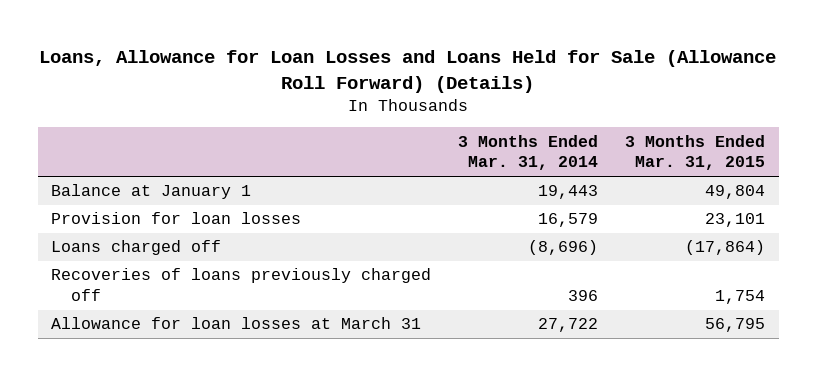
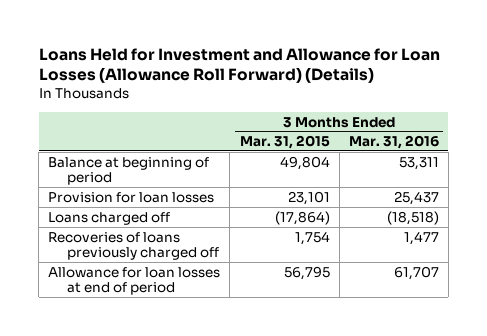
- Loans, Allowance for Loan Losses and Loans Held for Sale (Allowance Roll Forward) (Details)
+ Loans Held for Investment and Allowance for Loan Losses (Allowance Roll Forward) (Details)
- | 3 Months Ended Mar. 31, 2014 | 3 Months Ended Mar. 31, 2015
+ | 3 Months Ended Mar. 31, 2015 | 3 Months Ended Mar. 31, 2016
- Balance at January 1 | 19,443 | 49,804
+ Balance at beginning of period | 49,804 | 53,311
- Allowance for loan losses at March 31 | 27,722 | 56,795
+ Allowance for loan losses at end of period | 56,795 | 61,707

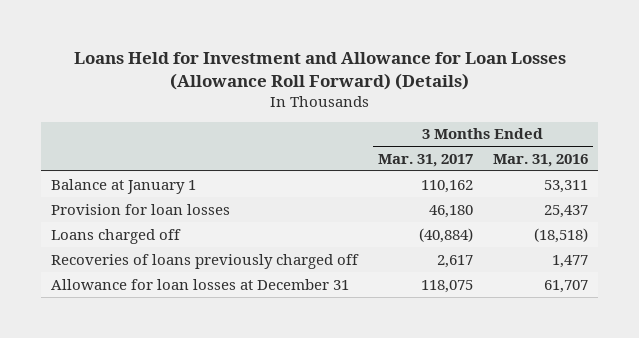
- | 3 Months Ended Mar. 31, 2015 | 3 Months Ended Mar. 31, 2016
+ | 3 Months Ended Mar. 31, 2017 | 3 Months Ended Mar. 31, 2016
- Balance at beginning of period | 49,804 | 53,311
+ Balance at January 1 | 110,162 | 53,311
- Allowance for loan losses at end of period | 56,795 | 61,707
+ Allowance for loan losses at December 31 | 118,075 | 61,707

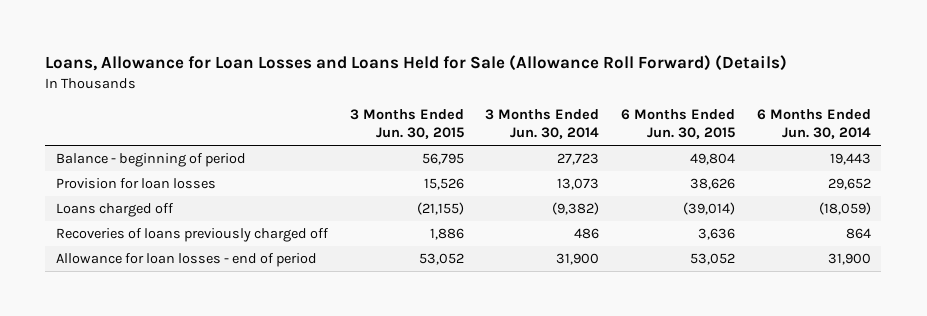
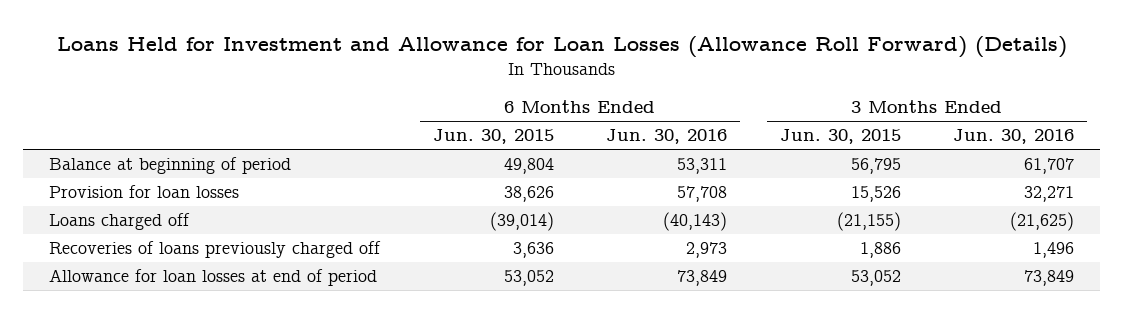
- Loans, Allowance for Loan Losses and Loans Held for Sale (Allowance Roll Forward) (Details)
+ Loans Held for Investment and Allowance for Loan Losses (Allowance Roll Forward) (Details)
- | 3 Months Ended Jun. 30, 2015 | 3 Months Ended Jun. 30, 2014 | 6 Months Ended Jun. 30, 2015 | 6 Months Ended Jun. 30, 2014
+ | 6 Months Ended Jun. 30, 2015 | 6 Months Ended Jun. 30, 2016 | 3 Months Ended Jun. 30, 2015 | 3 Months Ended Jun. 30, 2016
- Balance - beginning of period | 56,795 | 27,723 | 49,804 | 19,443
+ Balance at beginning of period | 49,804 | 53,311 | 56,795 | 61,707
- Allowance for loan losses - end of period | 53,052 | 31,900 | 53,052 | 31,900
+ Allowance for loan losses at end of period | 53,052 | 73,849 | 53,052 | 73,849

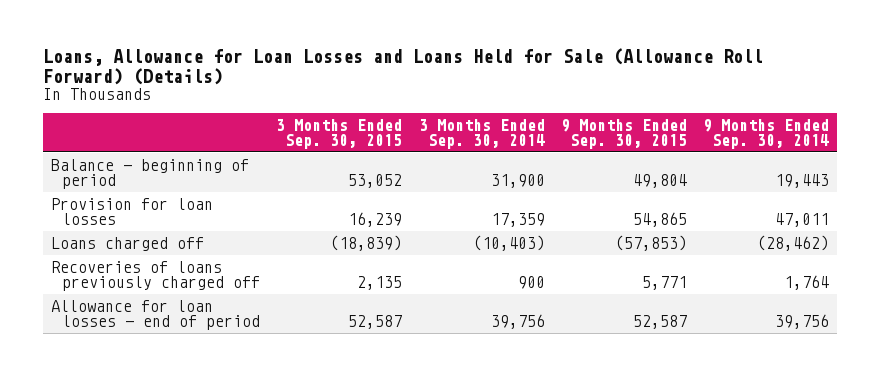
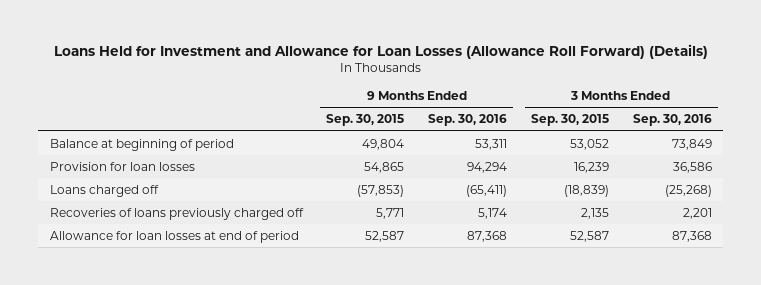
- Loans, Allowance for Loan Losses and Loans Held for Sale (Allowance Roll Forward) (Details)
+ Loans Held for Investment and Allowance for Loan Losses (Allowance Roll Forward) (Details)
- | 3 Months Ended Sep. 30, 2015 | 3 Months Ended Sep. 30, 2014 | 9 Months Ended Sep. 30, 2015 | 9 Months Ended Sep. 30, 2014
+ | 9 Months Ended Sep. 30, 2015 | 9 Months Ended Sep. 30, 2016 | 3 Months Ended Sep. 30, 2015 | 3 Months Ended Sep. 30, 2016
- Balance - beginning of period | 53,052 | 31,900 | 49,804 | 19,443
+ Balance at beginning of period | 49,804 | 53,311 | 53,052 | 73,849
- Allowance for loan losses - end of period | 52,587 | 39,756 | 52,587 | 39,756
+ Allowance for loan losses at end of period | 52,587 | 87,368 | 52,587 | 87,368

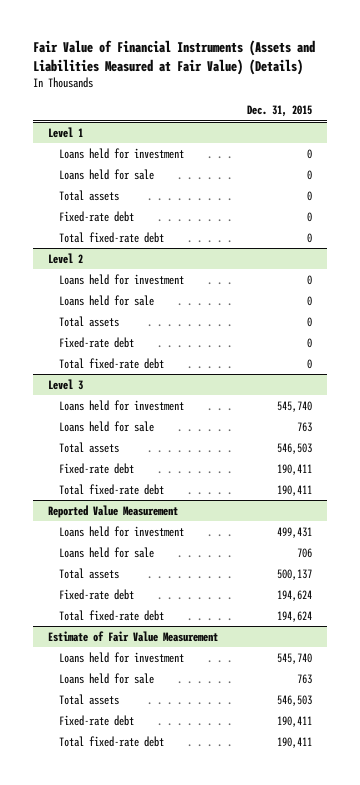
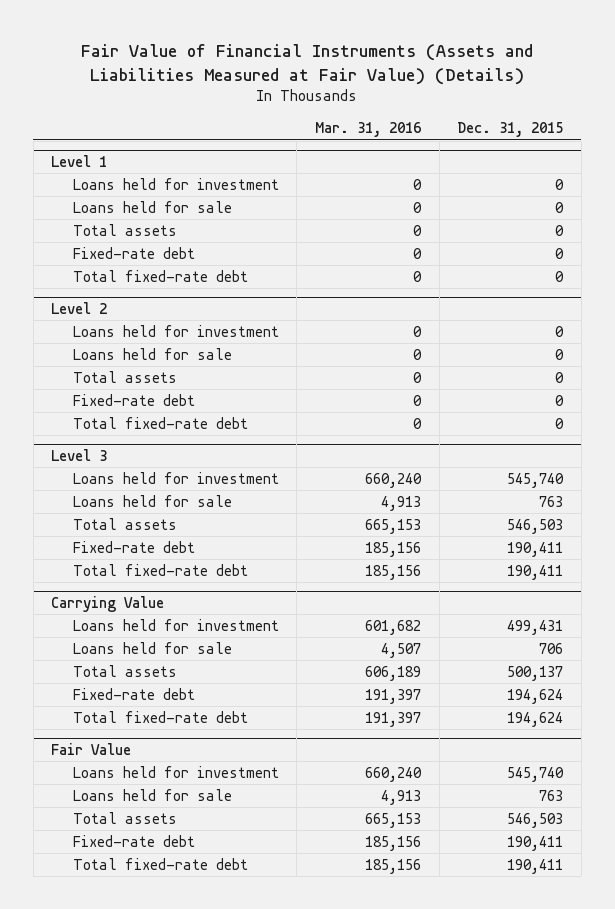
- | Dec. 31, 2015
+ | Mar. 31, 2016 | Dec. 31, 2015
- Reported Value Measurement
+ Carrying Value
- Estimate of Fair Value Measurement
+ Fair Value

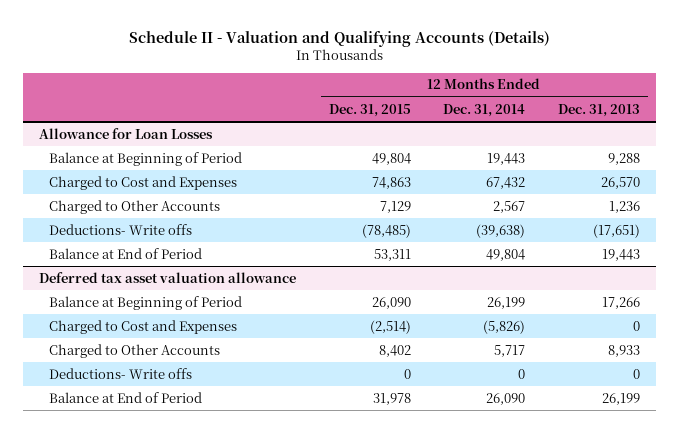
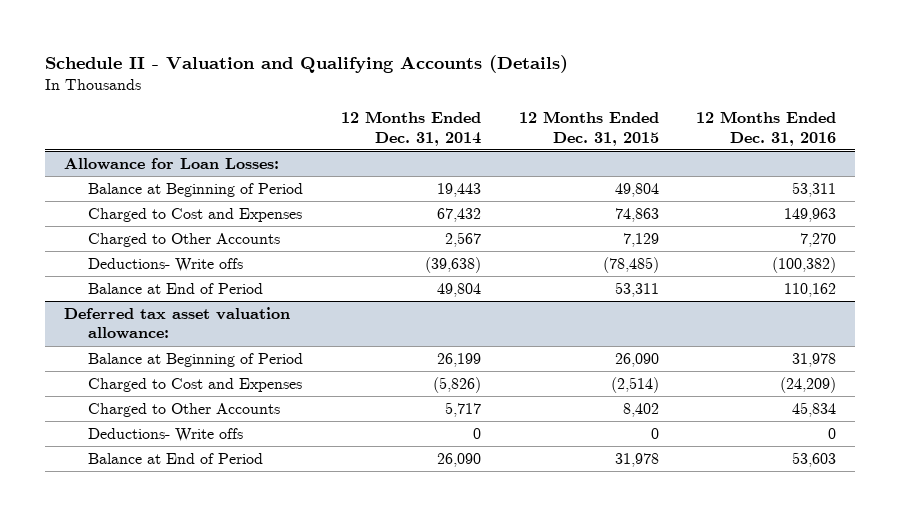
- | 12 Months Ended Dec. 31, 2015 | 12 Months Ended Dec. 31, 2014 | 12 Months Ended Dec. 31, 2013
+ | 12 Months Ended Dec. 31, 2014 | 12 Months Ended Dec. 31, 2015 | 12 Months Ended Dec. 31, 2016
- Allowance for Loan Losses
+ Allowance for Loan Losses:
- Deferred tax asset valuation allowance
+ Deferred tax asset valuation allowance:

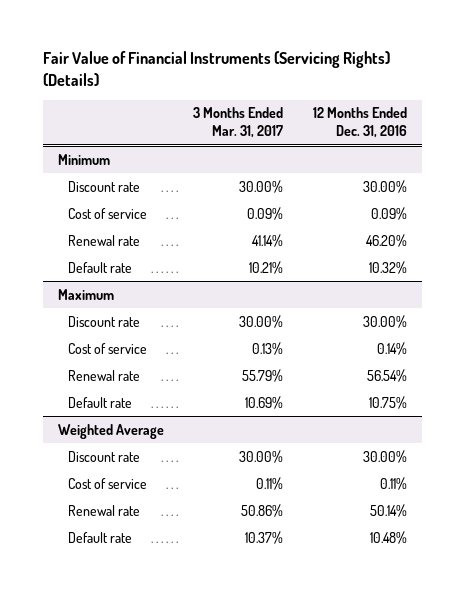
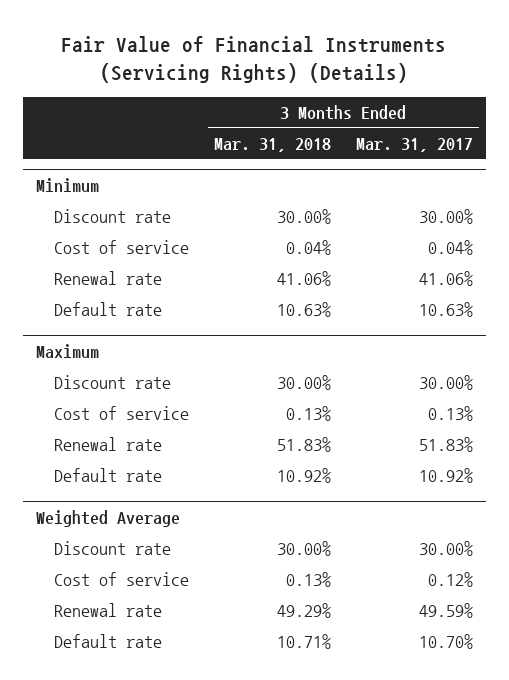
- | 3 Months Ended Mar. 31, 2017 | 12 Months Ended Dec. 31, 2016
+ | 3 Months Ended Mar. 31, 2018 | 3 Months Ended Mar. 31, 2017
@ Minimum
- Cost of service | 0.09% | 0.09%
- Renewal rate | 41.14% | 46.20%
- Default rate | 10.21% | 10.32%
+ Cost of service | 0.04% | 0.04%
+ Renewal rate | 41.06% | 41.06%
+ Default rate | 10.63% | 10.63%
@ Maximum
- Renewal rate | 55.79% | 56.54%
- Default rate | 10.69% | 10.75%
+ Renewal rate | 51.83% | 51.83%
+ Default rate | 10.92% | 10.92%
@ Weighted Average
- Cost of service | 0.11% | 0.11%
- Renewal rate | 50.86% | 50.14%
- Default rate | 10.37% | 10.48%
+ Cost of service | 0.13% | 0.12%
+ Renewal rate | 49.29% | 49.59%
+ Default rate | 10.71% | 10.70%

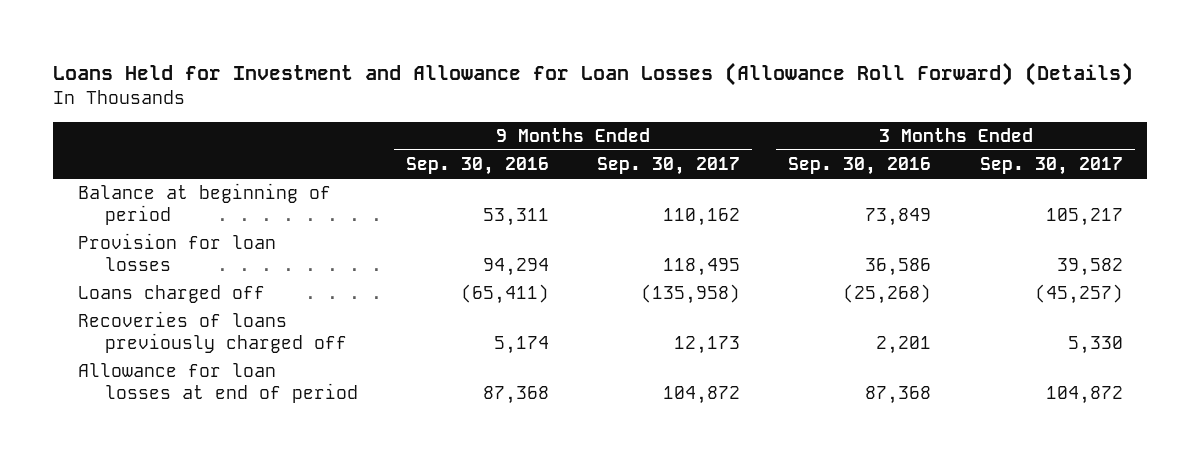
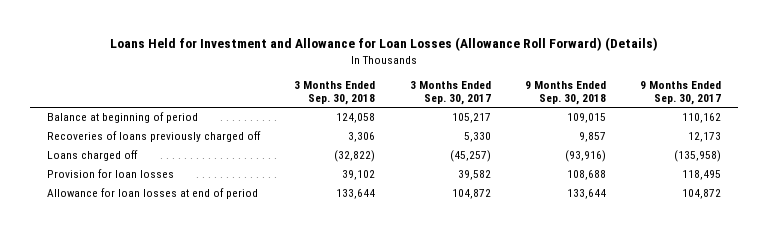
- | 9 Months Ended Sep. 30, 2016 | 9 Months Ended Sep. 30, 2017 | 3 Months Ended Sep. 30, 2016 | 3 Months Ended Sep. 30, 2017
+ | 3 Months Ended Sep. 30, 2018 | 3 Months Ended Sep. 30, 2017 | 9 Months Ended Sep. 30, 2018 | 9 Months Ended Sep. 30, 2017
moved down: Loans charged off | (32,822) | (45,257) | (93,916) | (135,958)
moved down: Provision for loan losses | 39,102 | 39,582 | 108,688 | 118,495

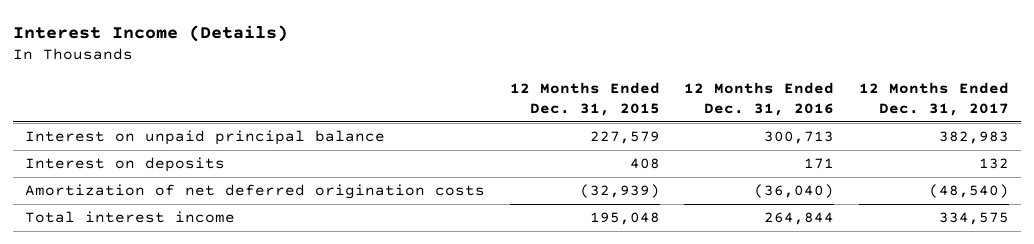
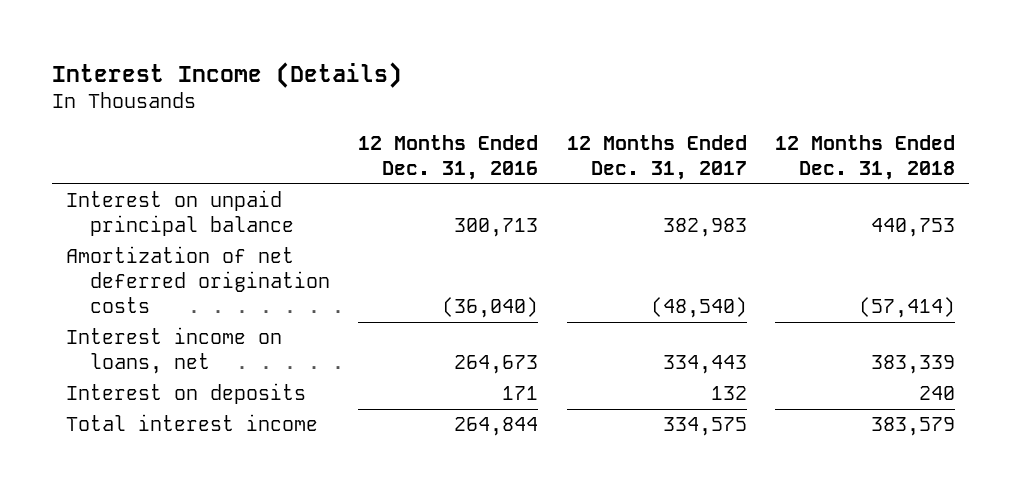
- | 12 Months Ended Dec. 31, 2015 | 12 Months Ended Dec. 31, 2016 | 12 Months Ended Dec. 31, 2017
+ | 12 Months Ended Dec. 31, 2016 | 12 Months Ended Dec. 31, 2017 | 12 Months Ended Dec. 31, 2018
+ Interest income on loans, net | 264,673 | 334,443 | 383,339
moved down: Interest on deposits | 171 | 132 | 240

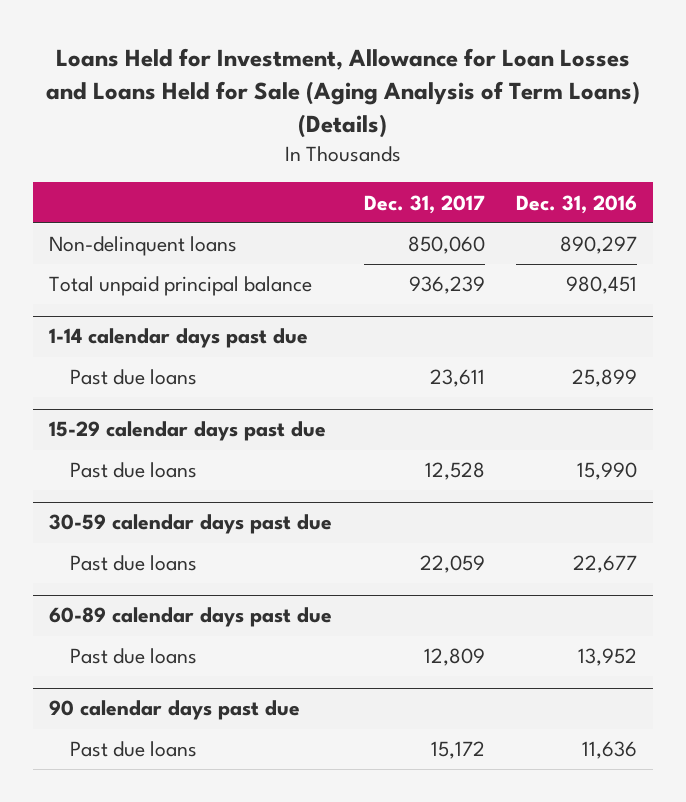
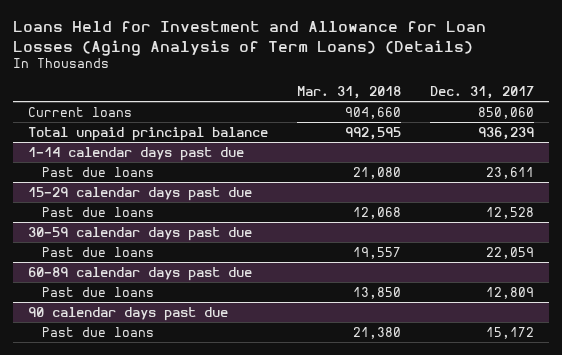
- Loans Held for Investment, Allowance for Loan Losses and Loans Held for Sale (Aging Analysis of Term Loans) (Details)
+ Loans Held for Investment and Allowance for Loan Losses (Aging Analysis of Term Loans) (Details)
- | Dec. 31, 2017 | Dec. 31, 2016
+ | Mar. 31, 2018 | Dec. 31, 2017
- Non-delinquent loans | 850,060 | 890,297
+ Current loans | 904,660 | 850,060

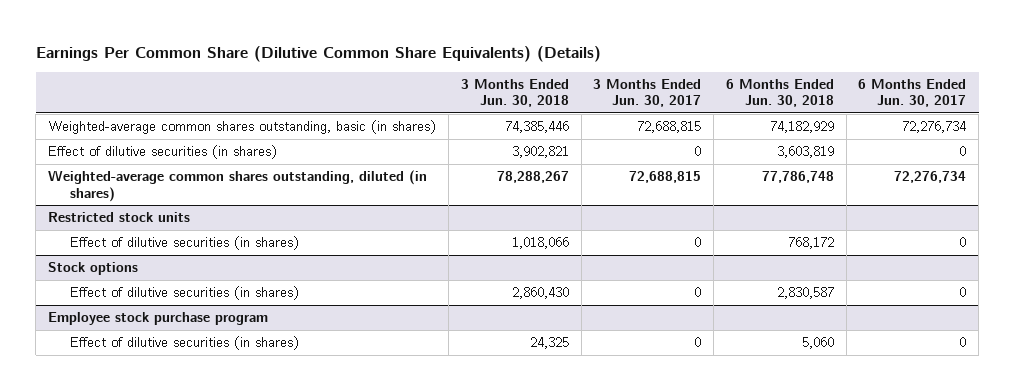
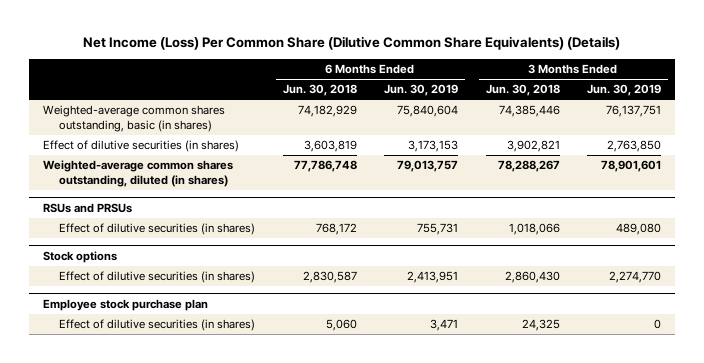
- Earnings Per Common Share (Dilutive Common Share Equivalents) (Details)
+ Net Income (Loss) Per Common Share (Dilutive Common Share Equivalents) (Details)
- | 3 Months Ended Jun. 30, 2018 | 3 Months Ended Jun. 30, 2017 | 6 Months Ended Jun. 30, 2018 | 6 Months Ended Jun. 30, 2017
+ | 6 Months Ended Jun. 30, 2018 | 6 Months Ended Jun. 30, 2019 | 3 Months Ended Jun. 30, 2018 | 3 Months Ended Jun. 30, 2019
- Restricted stock units
+ RSUs and PRSUs
- Employee stock purchase program
+ Employee stock purchase plan

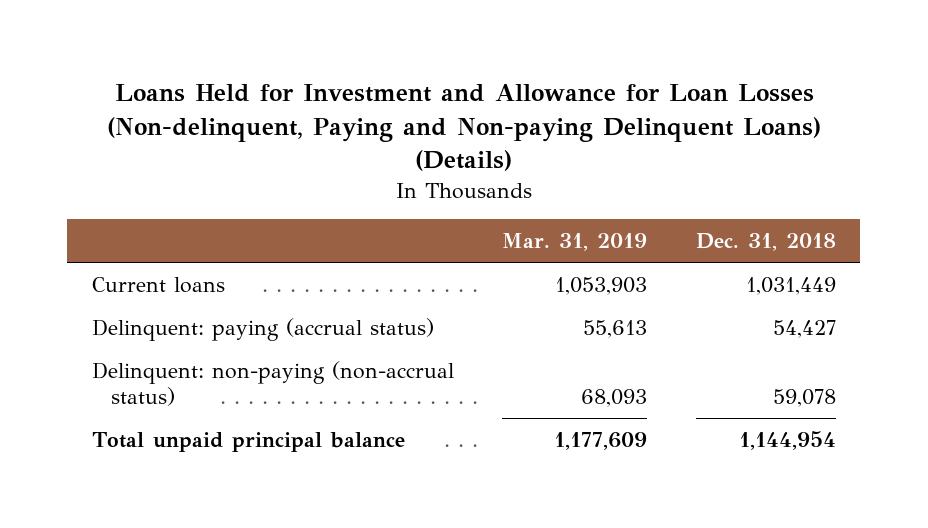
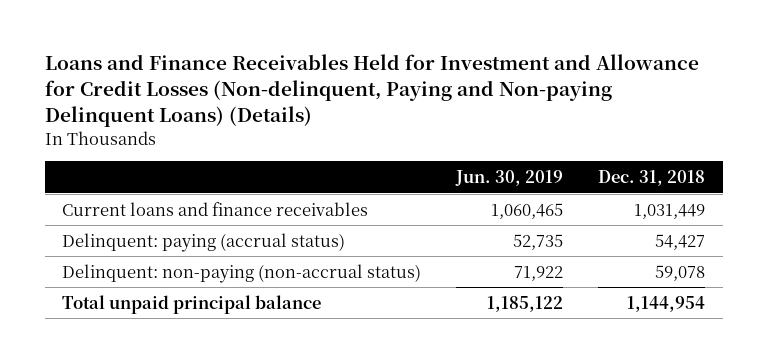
- Loans Held for Investment and Allowance for Loan Losses (Non-delinquent, Paying and Non-paying Delinquent Loans) (Details)
+ Loans and Finance Receivables Held for Investment and Allowance for Credit Losses (Non-delinquent, Paying and Non-paying Delinquent Loans) (Details)
- | Mar. 31, 2019 | Dec. 31, 2018
+ | Jun. 30, 2019 | Dec. 31, 2018
- Current loans | 1,053,903 | 1,031,449
+ Current loans and finance receivables | 1,060,465 | 1,031,449

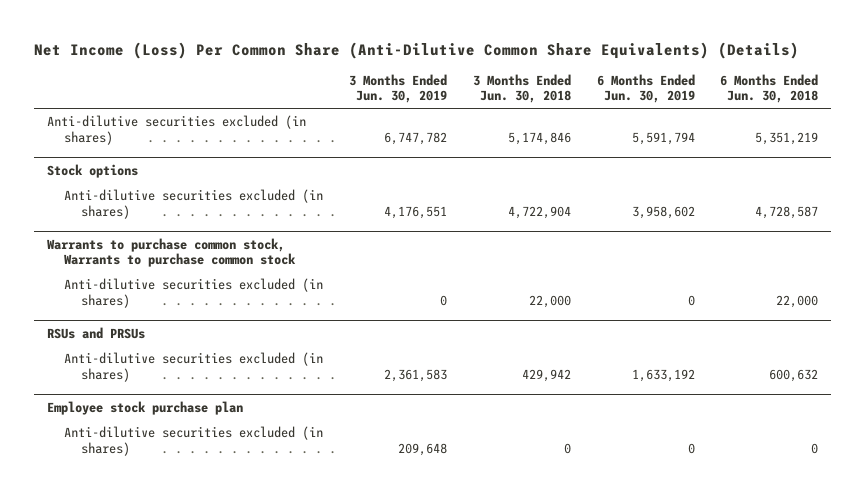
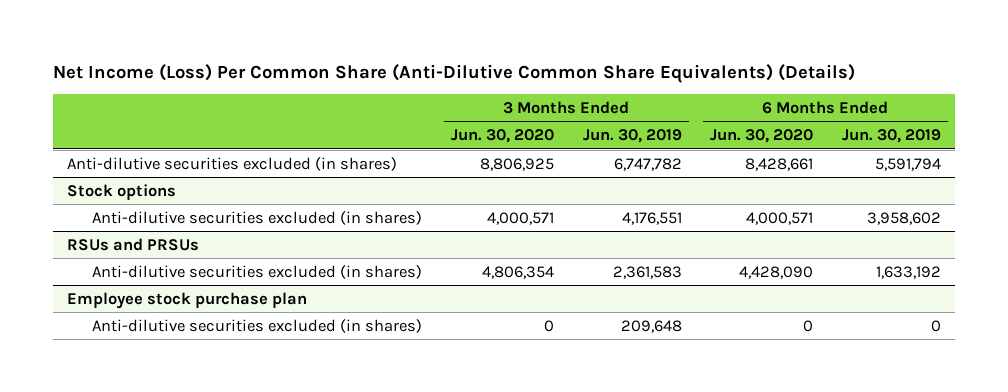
- | 3 Months Ended Jun. 30, 2019 | 3 Months Ended Jun. 30, 2018 | 6 Months Ended Jun. 30, 2019 | 6 Months Ended Jun. 30, 2018
+ | 3 Months Ended Jun. 30, 2020 | 3 Months Ended Jun. 30, 2019 | 6 Months Ended Jun. 30, 2020 | 6 Months Ended Jun. 30, 2019
- Warrants to purchase common stock, Warrants to purchase common stock
- Anti-dilutive securities excluded (in shares) | 0 | 22,000 | 0 | 22,000

